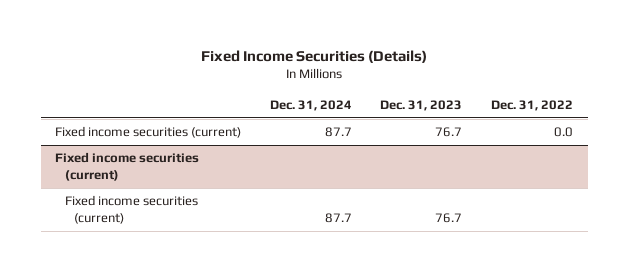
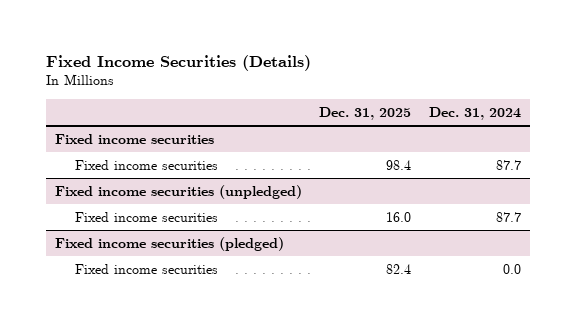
- | Dec. 31, 2024 | Dec. 31, 2023 | Dec. 31, 2022
+ | Dec. 31, 2025 | Dec. 31, 2024
- Fixed income securities (current) | 87.7 | 76.7 | 0.0
- Fixed income securities (current)
- Fixed income securities (current) | 87.7 | 76.7 |
+ Fixed income securities
+ Fixed income securities | 98.4 | 87.7
+ Fixed income securities (unpledged)
+ Fixed income securities | 16.0 | 87.7
+ Fixed income securities (pledged)
+ Fixed income securities | 82.4 | 0.0

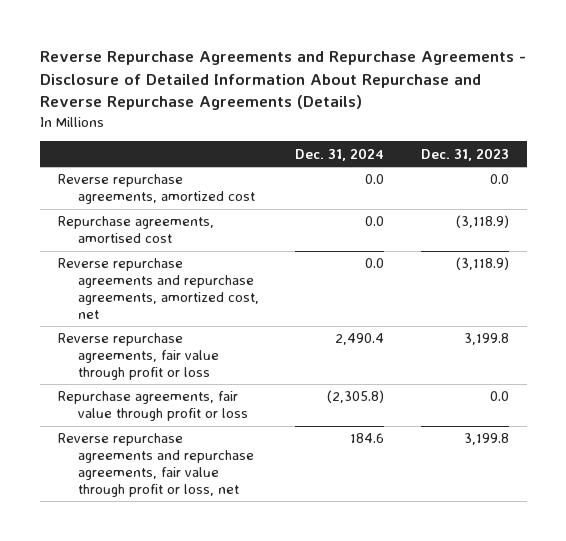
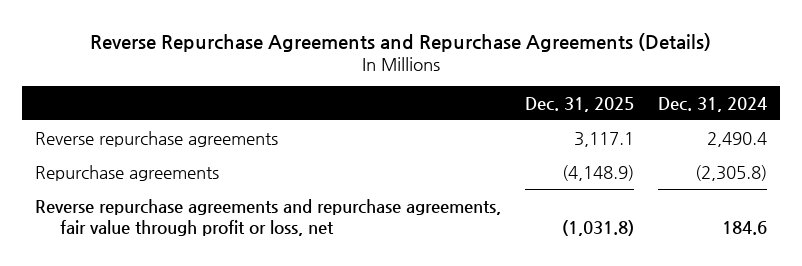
- Reverse Repurchase Agreements and Repurchase Agreements - Disclosure of Detailed Information About Repurchase and Reverse Repurchase Agreements (Details)
+ Reverse Repurchase Agreements and Repurchase Agreements (Details)
- | Dec. 31, 2024 | Dec. 31, 2023
+ | Dec. 31, 2025 | Dec. 31, 2024
- Reverse repurchase agreements, amortized cost | 0.0 | 0.0
- Repurchase agreements, amortised cost | 0.0 | (3,118.9)
- Reverse repurchase agreements and repurchase agreements, amortized cost, net | 0.0 | (3,118.9)
- Reverse repurchase agreements, fair value through profit or loss | 2,490.4 | 3,199.8
- Repurchase agreements, fair value through profit or loss | (2,305.8) | 0.0
+ Reverse repurchase agreements | 3,117.1 | 2,490.4
+ Repurchase agreements | (4,148.9) | (2,305.8)

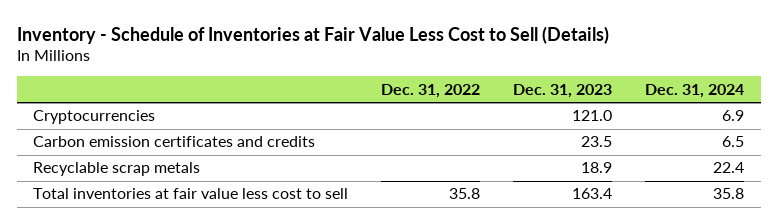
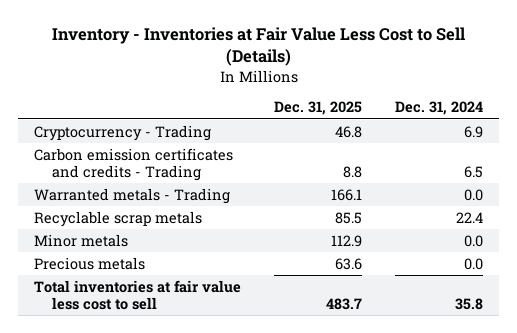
- Inventory - Schedule of Inventories at Fair Value Less Cost to Sell (Details)
+ Inventory - Inventories at Fair Value Less Cost to Sell (Details)
- | Dec. 31, 2022 | Dec. 31, 2023 | Dec. 31, 2024
+ | Dec. 31, 2025 | Dec. 31, 2024
- Cryptocurrencies | | 121.0 | 6.9
- Carbon emission certificates and credits | | 23.5 | 6.5
+ Cryptocurrency - Trading | 46.8 | 6.9
+ Carbon emission certificates and credits - Trading | 8.8 | 6.5
+ Warranted metals - Trading | 166.1 | 0.0
+ Minor metals | 112.9 | 0.0
+ Precious metals | 63.6 | 0.0

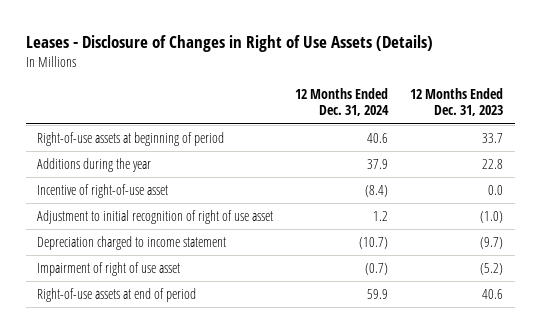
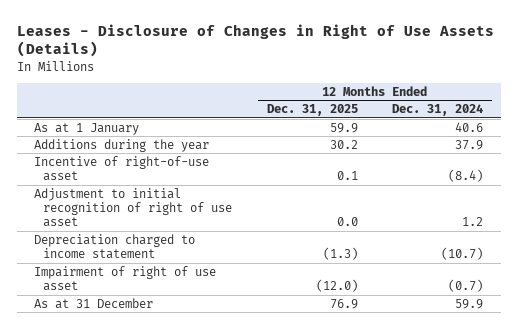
- | 12 Months Ended Dec. 31, 2024 | 12 Months Ended Dec. 31, 2023
+ | 12 Months Ended Dec. 31, 2025 | 12 Months Ended Dec. 31, 2024
- Right-of-use assets at beginning of period | 40.6 | 33.7
+ As at 1 January | 59.9 | 40.6
- Right-of-use assets at end of period | 59.9 | 40.6
+ As at 31 December | 76.9 | 59.9

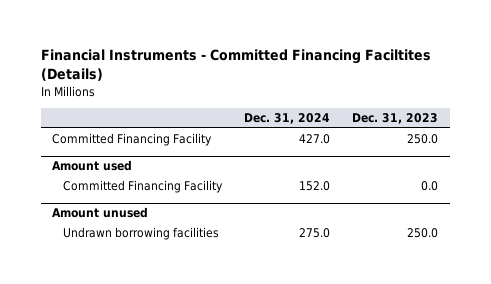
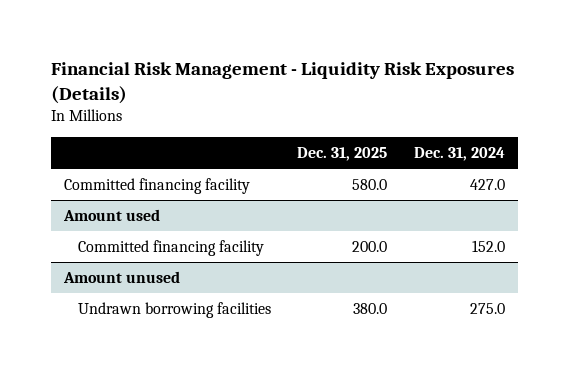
- Financial Instruments - Committed Financing Faciltites (Details)
+ Financial Risk Management - Liquidity Risk Exposures (Details)
- | Dec. 31, 2024 | Dec. 31, 2023
+ | Dec. 31, 2025 | Dec. 31, 2024
- Committed Financing Facility | 427.0 | 250.0
+ Committed financing facility | 580.0 | 427.0
@ Amount used
- Committed Financing Facility | 152.0 | 0.0
+ Committed financing facility | 200.0 | 152.0

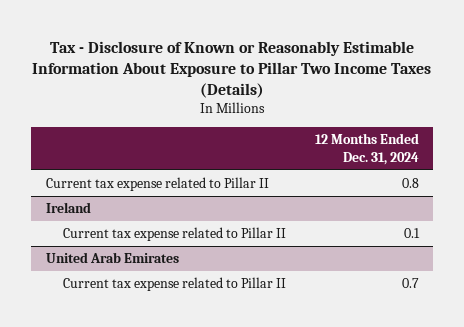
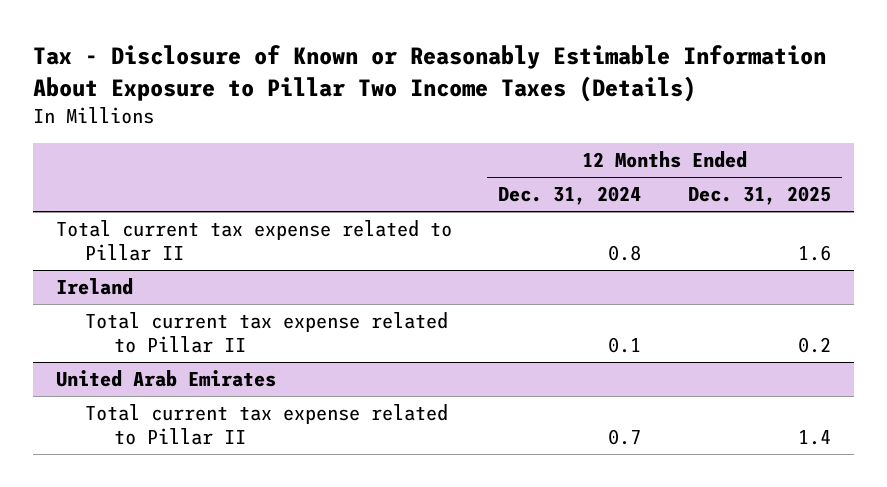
- | 12 Months Ended Dec. 31, 2024
+ | 12 Months Ended Dec. 31, 2024 | 12 Months Ended Dec. 31, 2025
- Current tax expense related to Pillar II | 0.8
+ Total current tax expense related to Pillar II | 0.8 | 1.6
@ Ireland
- Current tax expense related to Pillar II | 0.1
+ Total current tax expense related to Pillar II | 0.1 | 0.2
@ United Arab Emirates
- Current tax expense related to Pillar II | 0.7
+ Total current tax expense related to Pillar II | 0.7 | 1.4

